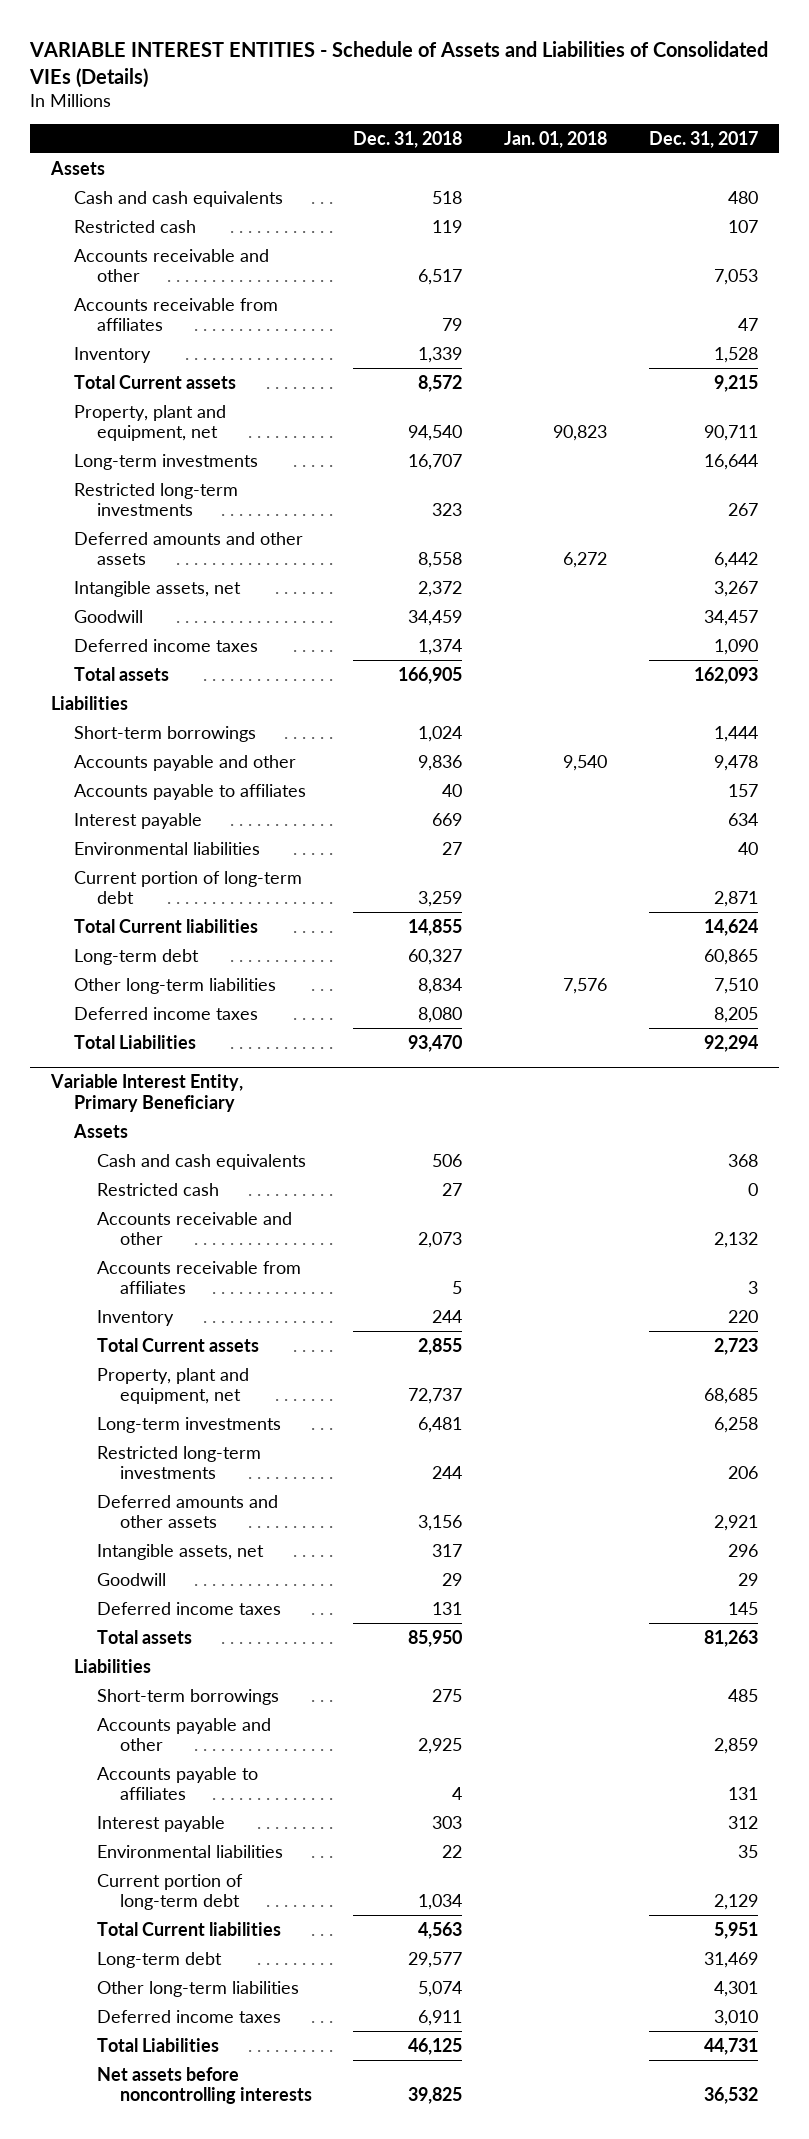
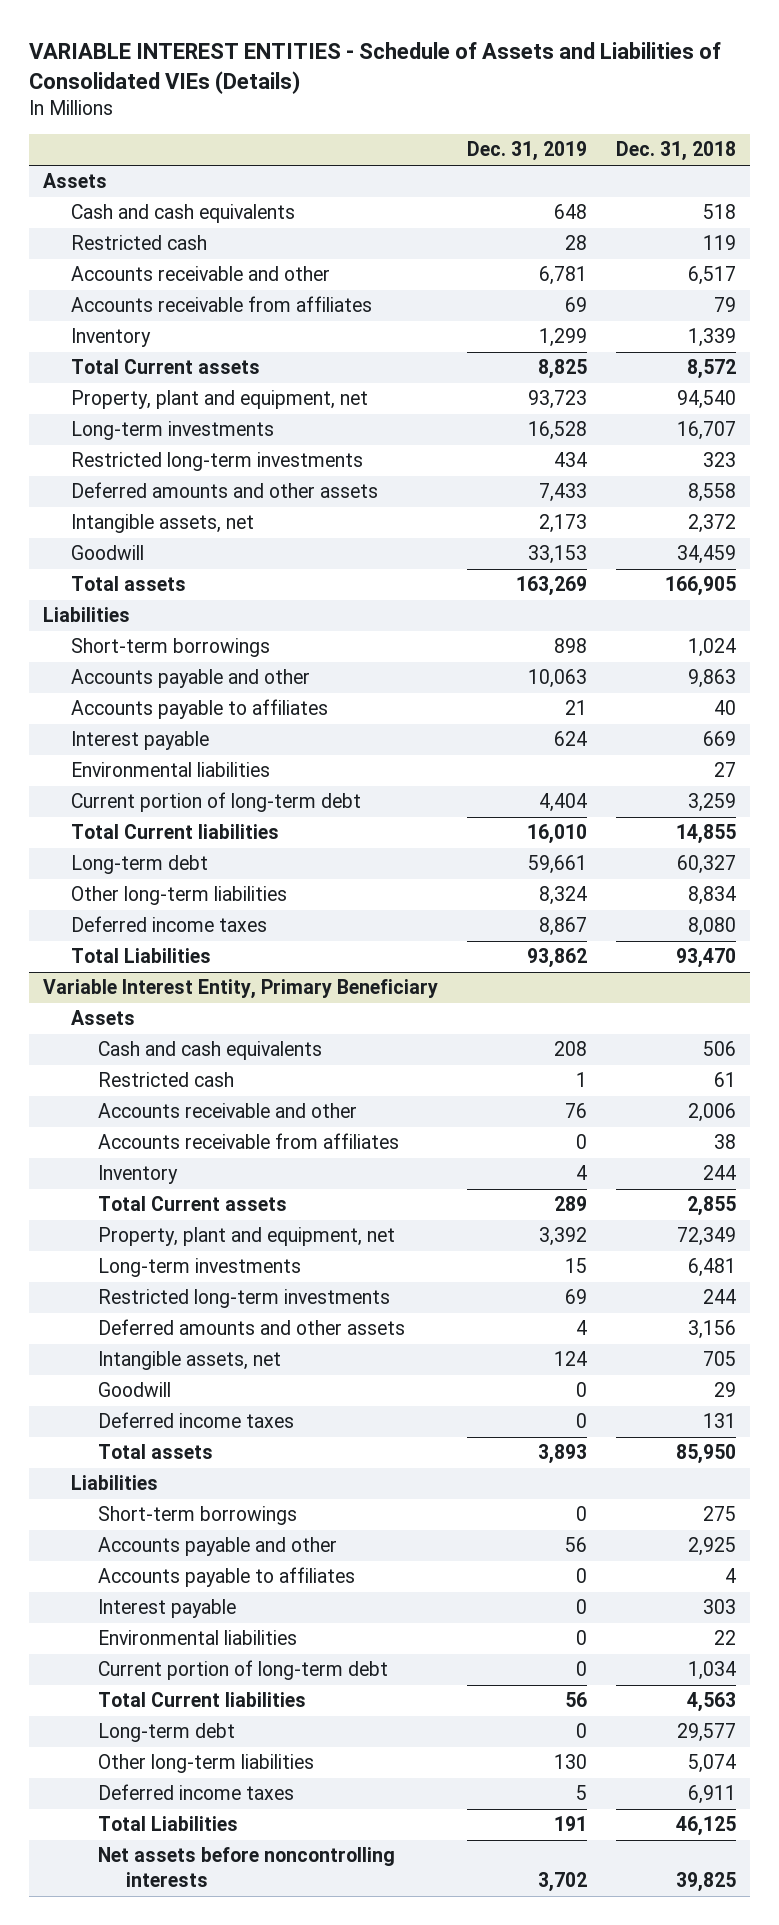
- | Dec. 31, 2018 | Jan. 01, 2018 | Dec. 31, 2017
+ | Dec. 31, 2019 | Dec. 31, 2018
- Deferred income taxes | 1,374 | | 1,090
- Accounts payable and other | 9,836 | 9,540 | 9,478
+ Accounts payable and other | 10,063 | 9,863
@ Variable Interest Entity, Primary Beneficiary
- Restricted cash | 27 | | 0
- Accounts receivable and other | 2,073 | | 2,132
- Accounts receivable from affiliates | 5 | | 3
+ Restricted cash | 1 | 61
+ Accounts receivable and other | 76 | 2,006
+ Accounts receivable from affiliates | 0 | 38
- Property, plant and equipment, net | 72,737 | | 68,685
+ Property, plant and equipment, net | 3,392 | 72,349
- Intangible assets, net | 317 | | 296
+ Intangible assets, net | 124 | 705

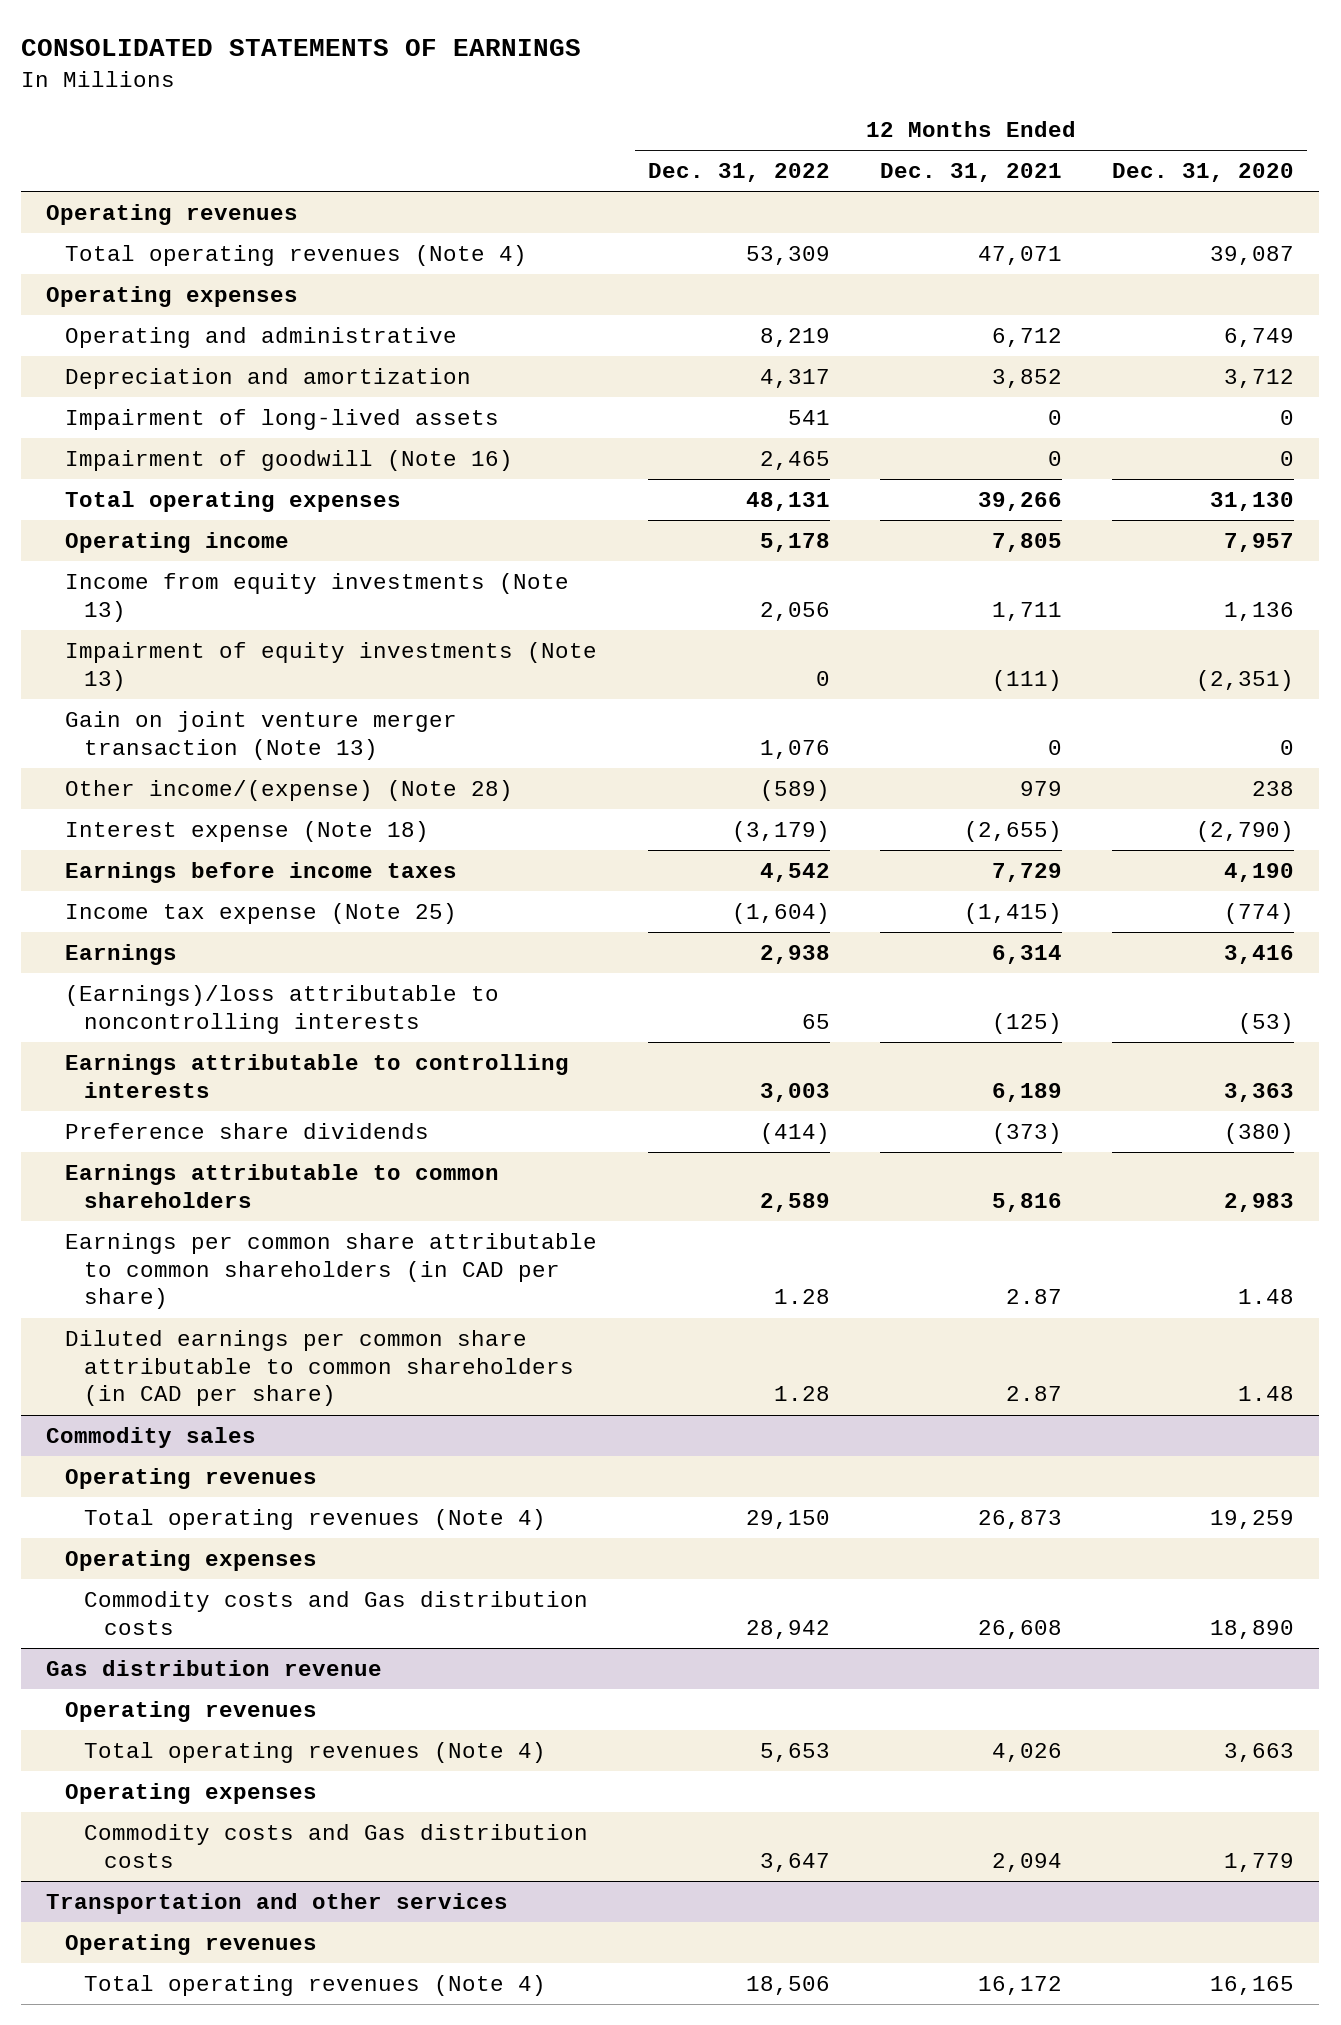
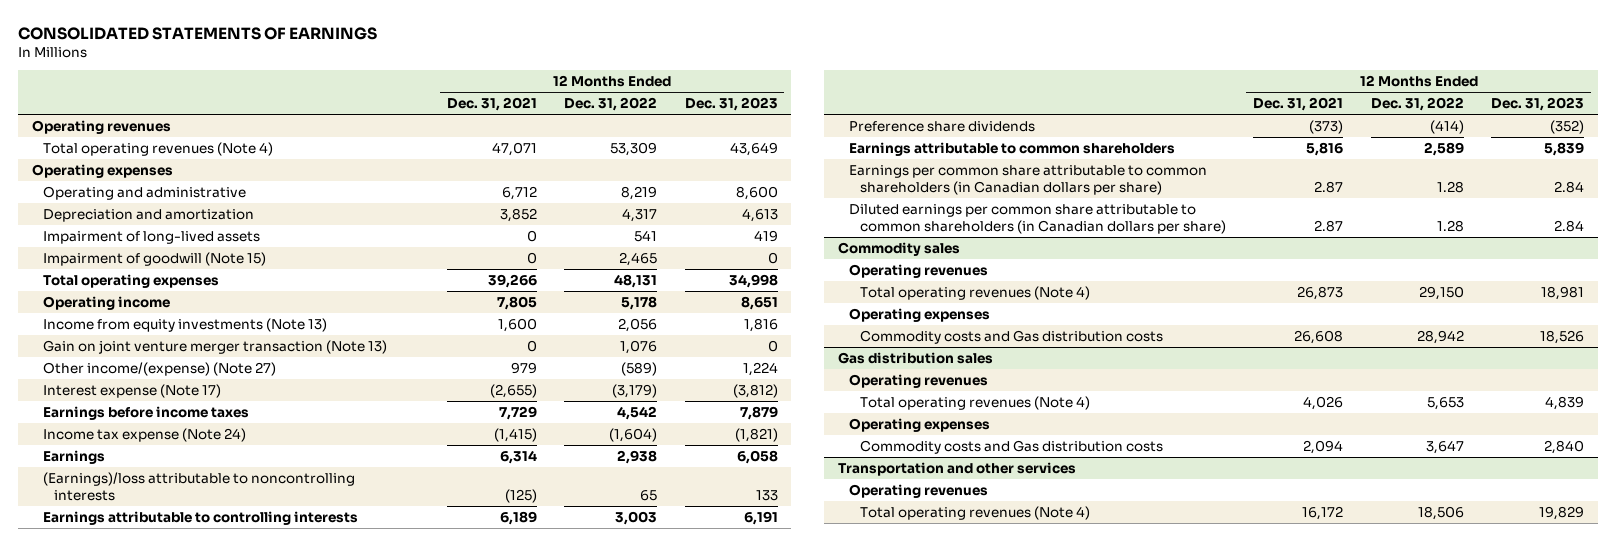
- | 12 Months Ended Dec. 31, 2022 | 12 Months Ended Dec. 31, 2021 | 12 Months Ended Dec. 31, 2020
+ | 12 Months Ended Dec. 31, 2021 | 12 Months Ended Dec. 31, 2022 | 12 Months Ended Dec. 31, 2023
- Impairment of goodwill (Note 16) | 2,465 | 0 | 0
+ Impairment of goodwill (Note 15) | 0 | 2,465 | 0
- Income from equity investments (Note 13) | 2,056 | 1,711 | 1,136
- Impairment of equity investments (Note 13) | 0 | (111) | (2,351)
+ Income from equity investments (Note 13) | 1,600 | 2,056 | 1,816
- Other income/(expense) (Note 28) | (589) | 979 | 238
- Interest expense (Note 18) | (3,179) | (2,655) | (2,790)
+ Other income/(expense) (Note 27) | 979 | (589) | 1,224
+ Interest expense (Note 17) | (2,655) | (3,179) | (3,812)
- Income tax expense (Note 25) | (1,604) | (1,415) | (774)
+ Income tax expense (Note 24) | (1,415) | (1,604) | (1,821)
- Earnings per common share attributable to common shareholders (in CAD per share) | 1.28 | 2.87 | 1.48
- Diluted earnings per common share attributable to common shareholders (in CAD per share) | 1.28 | 2.87 | 1.48
+ Earnings per common share attributable to common shareholders (in Canadian dollars per share) | 2.87 | 1.28 | 2.84
+ Diluted earnings per common share attributable to common shareholders (in Canadian dollars per share) | 2.87 | 1.28 | 2.84
- Gas distribution revenue
+ Gas distribution sales

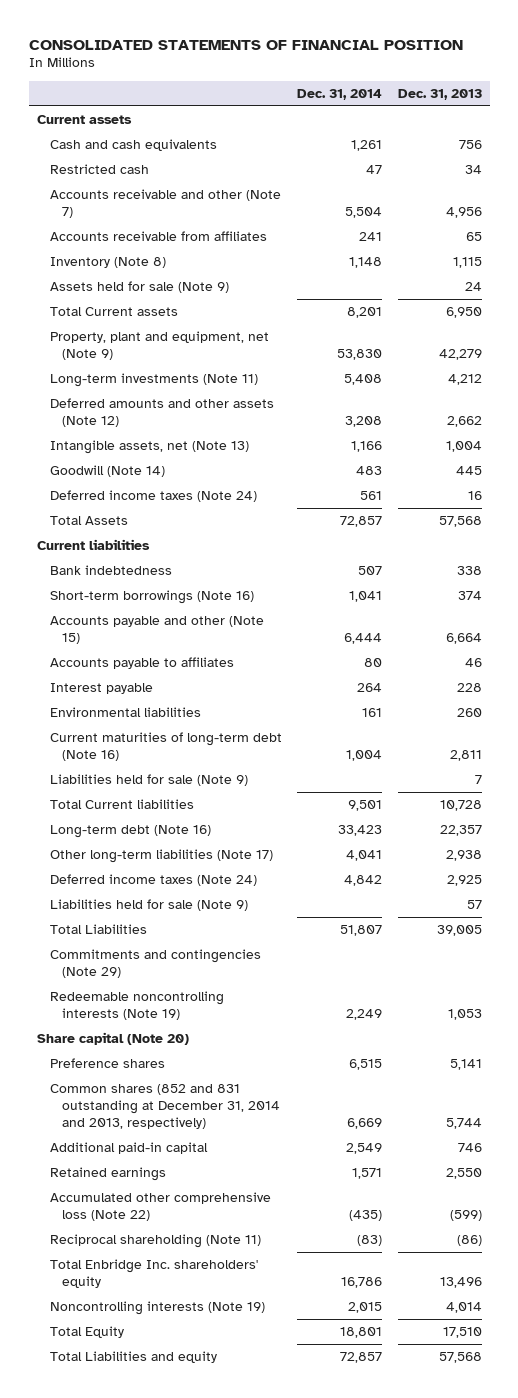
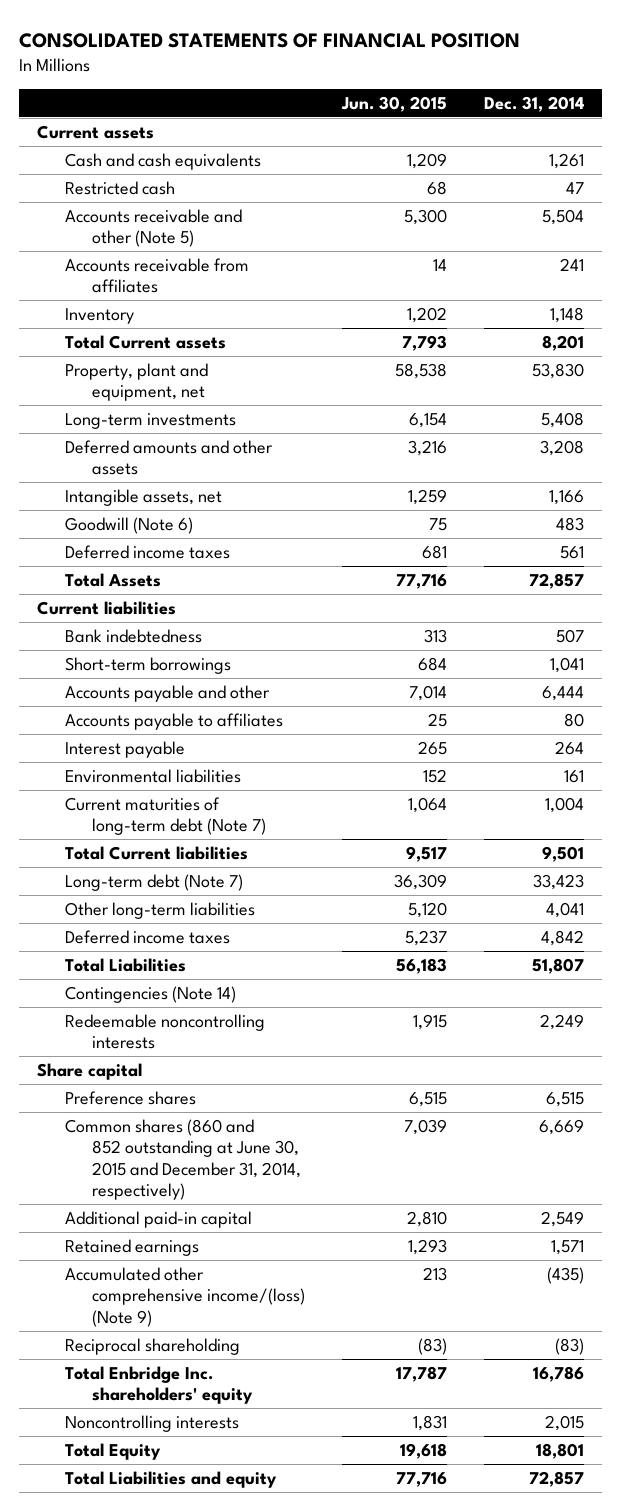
- | Dec. 31, 2014 | Dec. 31, 2013
+ | Jun. 30, 2015 | Dec. 31, 2014
- Accounts receivable and other (Note 7) | 5,504 | 4,956
+ Accounts receivable and other (Note 5) | 5,300 | 5,504
- Inventory (Note 8) | 1,148 | 1,115
- Assets held for sale (Note 9) | | 24
+ Inventory | 1,202 | 1,148
- Property, plant and equipment, net (Note 9) | 53,830 | 42,279
- Long-term investments (Note 11) | 5,408 | 4,212
- Deferred amounts and other assets (Note 12) | 3,208 | 2,662
- Intangible assets, net (Note 13) | 1,166 | 1,004
- Goodwill (Note 14) | 483 | 445
- Deferred income taxes (Note 24) | 561 | 16
+ Property, plant and equipment, net | 58,538 | 53,830
+ Long-term investments | 6,154 | 5,408
+ Deferred amounts and other assets | 3,216 | 3,208
+ Intangible assets, net | 1,259 | 1,166
+ Goodwill (Note 6) | 75 | 483
+ Deferred income taxes | 681 | 561
- Short-term borrowings (Note 16) | 1,041 | 374
- Accounts payable and other (Note 15) | 6,444 | 6,664
+ Short-term borrowings | 684 | 1,041
+ Accounts payable and other | 7,014 | 6,444
- Current maturities of long-term debt (Note 16) | 1,004 | 2,811
- Liabilities held for sale (Note 9) | | 7
+ Current maturities of long-term debt (Note 7) | 1,064 | 1,004
- Long-term debt (Note 16) | 33,423 | 22,357
- Other long-term liabilities (Note 17) | 4,041 | 2,938
- Deferred income taxes (Note 24) | 4,842 | 2,925
- Liabilities held for sale (Note 9) | | 57
+ Long-term debt (Note 7) | 36,309 | 33,423
+ Other long-term liabilities | 5,120 | 4,041
+ Deferred income taxes | 5,237 | 4,842
- Commitments and contingencies (Note 29)
- Redeemable noncontrolling interests (Note 19) | 2,249 | 1,053
- Share capital (Note 20)
+ Contingencies (Note 14)
+ Redeemable noncontrolling interests | 1,915 | 2,249
+ Share capital
- Common shares (852 and 831 outstanding at December 31, 2014 and 2013, respectively) | 6,669 | 5,744
+ Common shares (860 and 852 outstanding at June 30, 2015 and December 31, 2014, respectively) | 7,039 | 6,669
- Accumulated other comprehensive loss (Note 22) | (435) | (599)
- Reciprocal shareholding (Note 11) | (83) | (86)
+ Accumulated other comprehensive income/(loss) (Note 9) | 213 | (435)
+ Reciprocal shareholding | (83) | (83)
- Noncontrolling interests (Note 19) | 2,015 | 4,014
+ Noncontrolling interests | 1,831 | 2,015

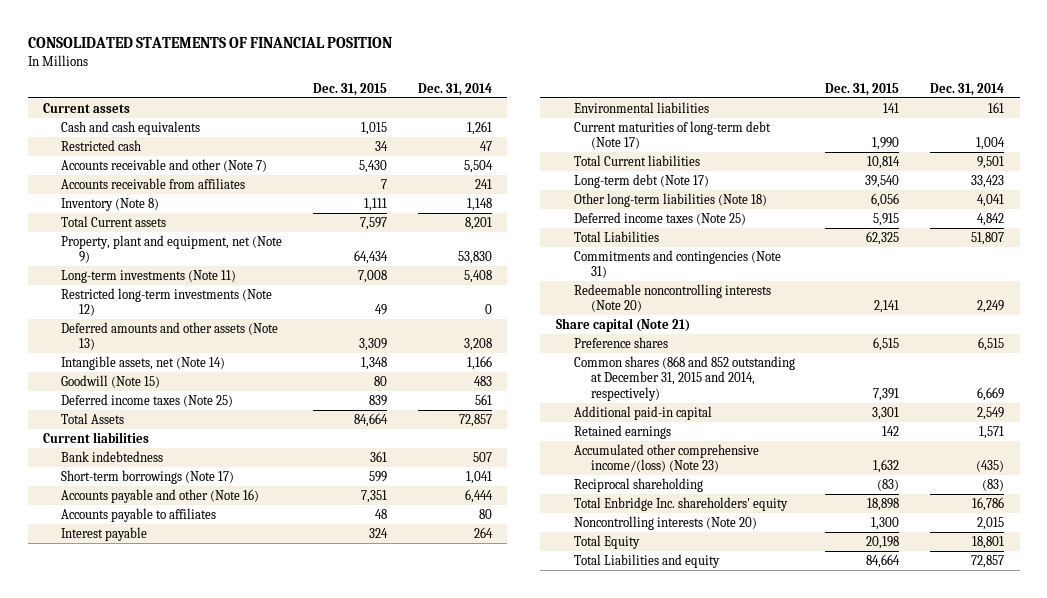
- | Jun. 30, 2015 | Dec. 31, 2014
+ | Dec. 31, 2015 | Dec. 31, 2014
- Accounts receivable and other (Note 5) | 5,300 | 5,504
+ Accounts receivable and other (Note 7) | 5,430 | 5,504
- Inventory | 1,202 | 1,148
+ Inventory (Note 8) | 1,111 | 1,148
- Property, plant and equipment, net | 58,538 | 53,830
- Long-term investments | 6,154 | 5,408
- Deferred amounts and other assets | 3,216 | 3,208
- Intangible assets, net | 1,259 | 1,166
- Goodwill (Note 6) | 75 | 483
- Deferred income taxes | 681 | 561
+ Property, plant and equipment, net (Note 9) | 64,434 | 53,830
+ Long-term investments (Note 11) | 7,008 | 5,408
+ Restricted long-term investments (Note 12) | 49 | 0
+ Deferred amounts and other assets (Note 13) | 3,309 | 3,208
+ Intangible assets, net (Note 14) | 1,348 | 1,166
+ Goodwill (Note 15) | 80 | 483
+ Deferred income taxes (Note 25) | 839 | 561
- Short-term borrowings | 684 | 1,041
- Accounts payable and other | 7,014 | 6,444
+ Short-term borrowings (Note 17) | 599 | 1,041
+ Accounts payable and other (Note 16) | 7,351 | 6,444
- Current maturities of long-term debt (Note 7) | 1,064 | 1,004
+ Current maturities of long-term debt (Note 17) | 1,990 | 1,004
- Long-term debt (Note 7) | 36,309 | 33,423
- Other long-term liabilities | 5,120 | 4,041
- Deferred income taxes | 5,237 | 4,842
+ Long-term debt (Note 17) | 39,540 | 33,423
+ Other long-term liabilities (Note 18) | 6,056 | 4,041
+ Deferred income taxes (Note 25) | 5,915 | 4,842
- Contingencies (Note 14)
- Redeemable noncontrolling interests | 1,915 | 2,249
- Share capital
+ Commitments and contingencies (Note 31)
+ Redeemable noncontrolling interests (Note 20) | 2,141 | 2,249
+ Share capital (Note 21)
- Common shares (860 and 852 outstanding at June 30, 2015 and December 31, 2014, respectively) | 7,039 | 6,669
+ Common shares (868 and 852 outstanding at December 31, 2015 and 2014, respectively) | 7,391 | 6,669
- Accumulated other comprehensive income/(loss) (Note 9) | 213 | (435)
+ Accumulated other comprehensive income/(loss) (Note 23) | 1,632 | (435)
- Noncontrolling interests | 1,831 | 2,015
+ Noncontrolling interests (Note 20) | 1,300 | 2,015

